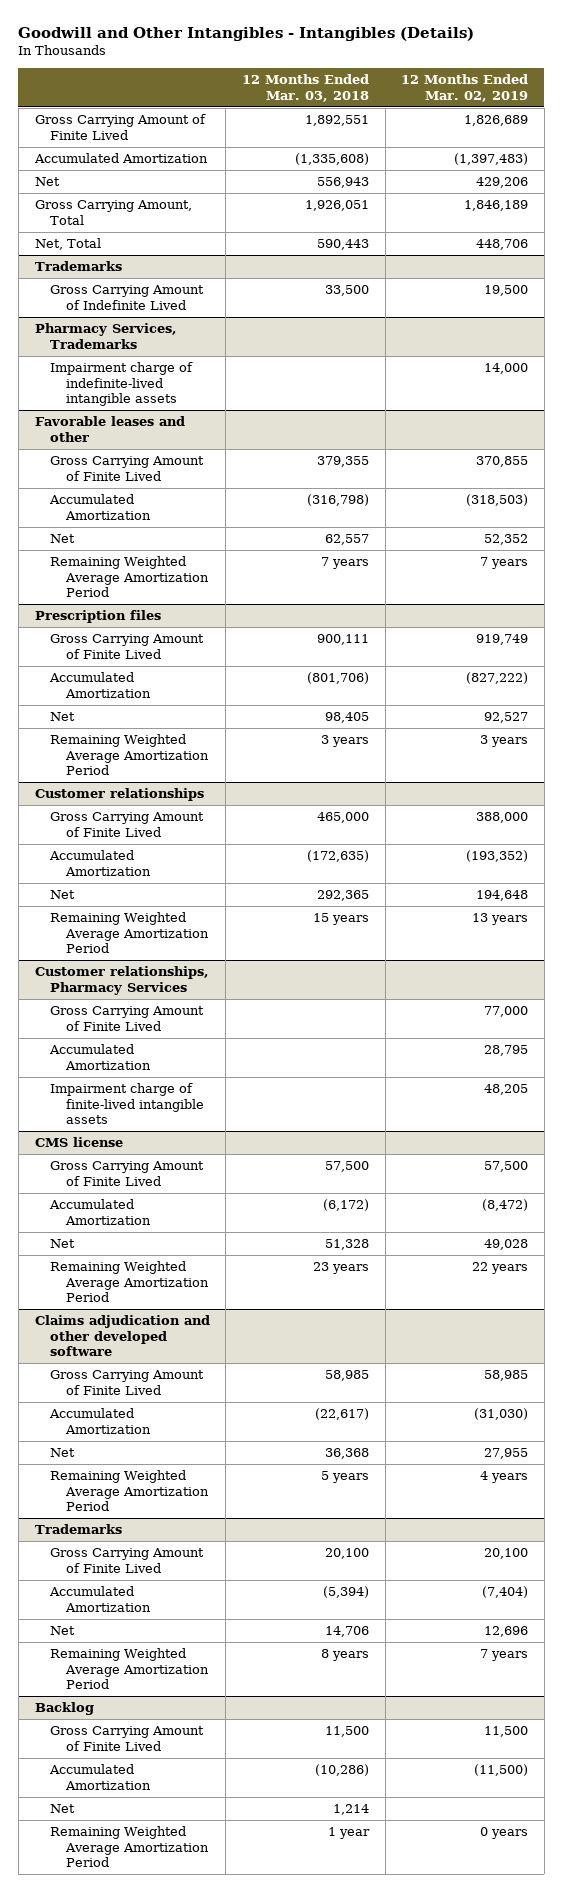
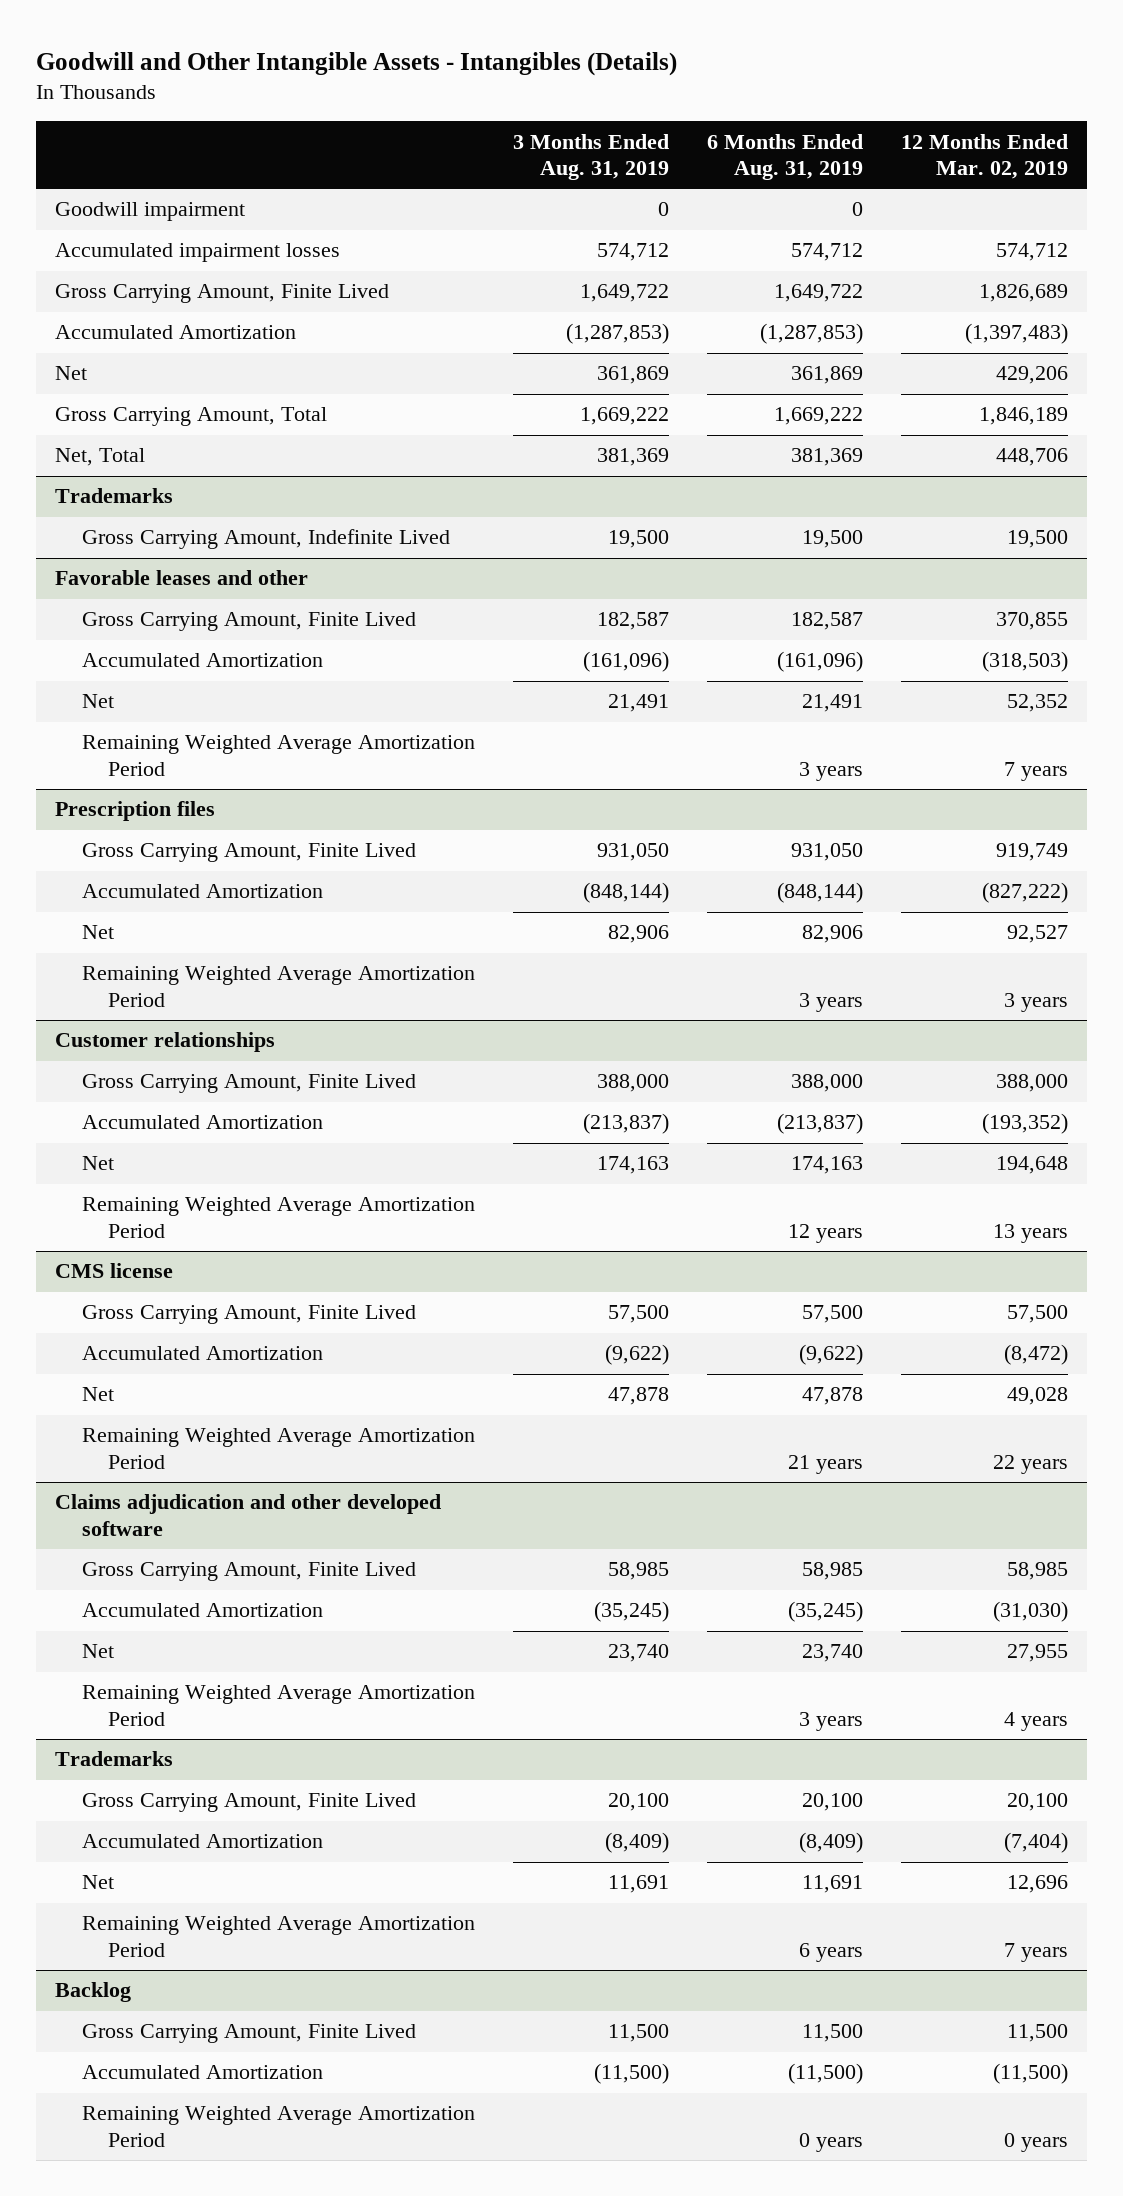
- Goodwill and Other Intangibles - Intangibles (Details)
+ Goodwill and Other Intangible Assets - Intangibles (Details)
- | 12 Months Ended Mar. 03, 2018 | 12 Months Ended Mar. 02, 2019
+ | 3 Months Ended Aug. 31, 2019 | 6 Months Ended Aug. 31, 2019 | 12 Months Ended Mar. 02, 2019
- Gross Carrying Amount of Finite Lived | 1,892,551 | 1,826,689
+ Goodwill impairment | 0 | 0 |
+ Accumulated impairment losses | 574,712 | 574,712 | 574,712
+ Gross Carrying Amount, Finite Lived | 1,649,722 | 1,649,722 | 1,826,689
@ Trademarks
- Gross Carrying Amount of Indefinite Lived | 33,500 | 19,500
- Pharmacy Services, Trademarks
- Impairment charge of indefinite-lived intangible assets | | 14,000
@ Trademarks
+ Gross Carrying Amount, Indefinite Lived | 19,500 | 19,500 | 19,500
@ Favorable leases and other
- Gross Carrying Amount of Finite Lived | 379,355 | 370,855
+ Gross Carrying Amount, Finite Lived | 182,587 | 182,587 | 370,855
@ Prescription files
- Gross Carrying Amount of Finite Lived | 900,111 | 919,749
+ Gross Carrying Amount, Finite Lived | 931,050 | 931,050 | 919,749
@ Customer relationships
- Gross Carrying Amount of Finite Lived | 465,000 | 388,000
+ Gross Carrying Amount, Finite Lived | 388,000 | 388,000 | 388,000
- Customer relationships, Pharmacy Services
- Gross Carrying Amount of Finite Lived | | 77,000
- Accumulated Amortization | | 28,795
- Impairment charge of finite-lived intangible assets | | 48,205
@ CMS license
- Gross Carrying Amount of Finite Lived | 57,500 | 57,500
+ Gross Carrying Amount, Finite Lived | 57,500 | 57,500 | 57,500
@ Claims adjudication and other developed software
- Gross Carrying Amount of Finite Lived | 58,985 | 58,985
+ Gross Carrying Amount, Finite Lived | 58,985 | 58,985 | 58,985
@ Trademarks
- Gross Carrying Amount of Finite Lived | 20,100 | 20,100
+ Gross Carrying Amount, Finite Lived | 20,100 | 20,100 | 20,100
@ Backlog
- Gross Carrying Amount of Finite Lived | 11,500 | 11,500
+ Gross Carrying Amount, Finite Lived | 11,500 | 11,500 | 11,500
- Net | 1,214 |

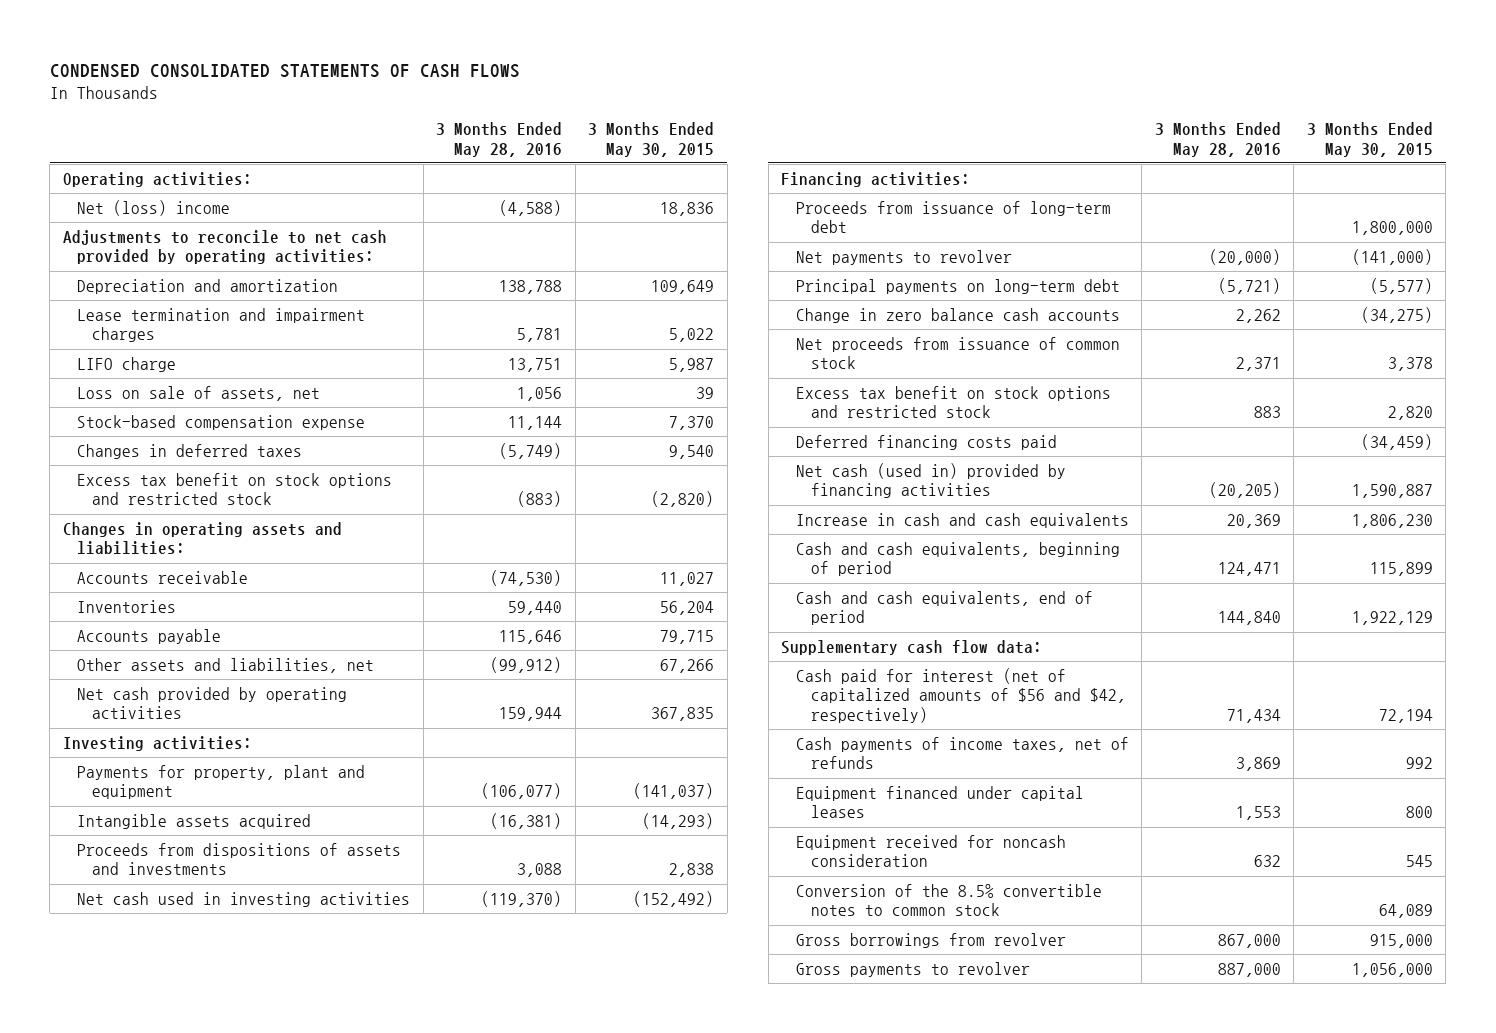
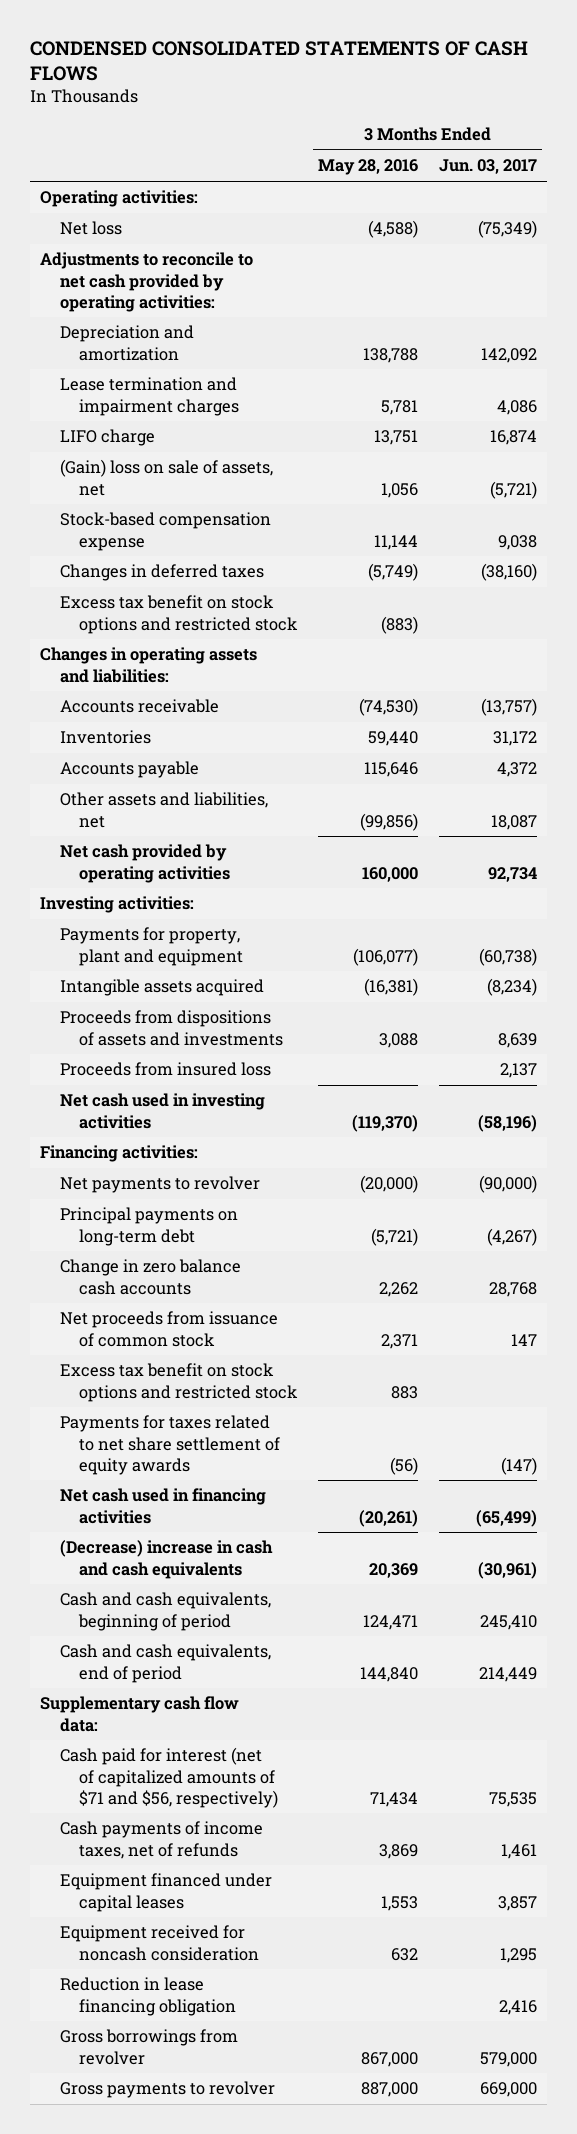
- | 3 Months Ended May 28, 2016 | 3 Months Ended May 30, 2015
+ | 3 Months Ended May 28, 2016 | 3 Months Ended Jun. 03, 2017
- Net (loss) income | (4,588) | 18,836
+ Net loss | (4,588) | (75,349)
- Loss on sale of assets, net | 1,056 | 39
+ (Gain) loss on sale of assets, net | 1,056 | (5,721)
- Other assets and liabilities, net | (99,912) | 67,266
- Net cash provided by operating activities | 159,944 | 367,835
+ Other assets and liabilities, net | (99,856) | 18,087
+ Net cash provided by operating activities | 160,000 | 92,734
+ Proceeds from insured loss | | 2,137
- Proceeds from issuance of long-term debt | | 1,800,000
- Deferred financing costs paid | | (34,459)
- Net cash (used in) provided by financing activities | (20,205) | 1,590,887
- Increase in cash and cash equivalents | 20,369 | 1,806,230
+ Payments for taxes related to net share settlement of equity awards | (56) | (147)
+ Net cash used in financing activities | (20,261) | (65,499)
+ (Decrease) increase in cash and cash equivalents | 20,369 | (30,961)
- Cash paid for interest (net of capitalized amounts of $56 and $42, respectively) | 71,434 | 72,194
+ Cash paid for interest (net of capitalized amounts of $71 and $56, respectively) | 71,434 | 75,535
- Conversion of the 8.5% convertible notes to common stock | | 64,089
+ Reduction in lease financing obligation | | 2,416

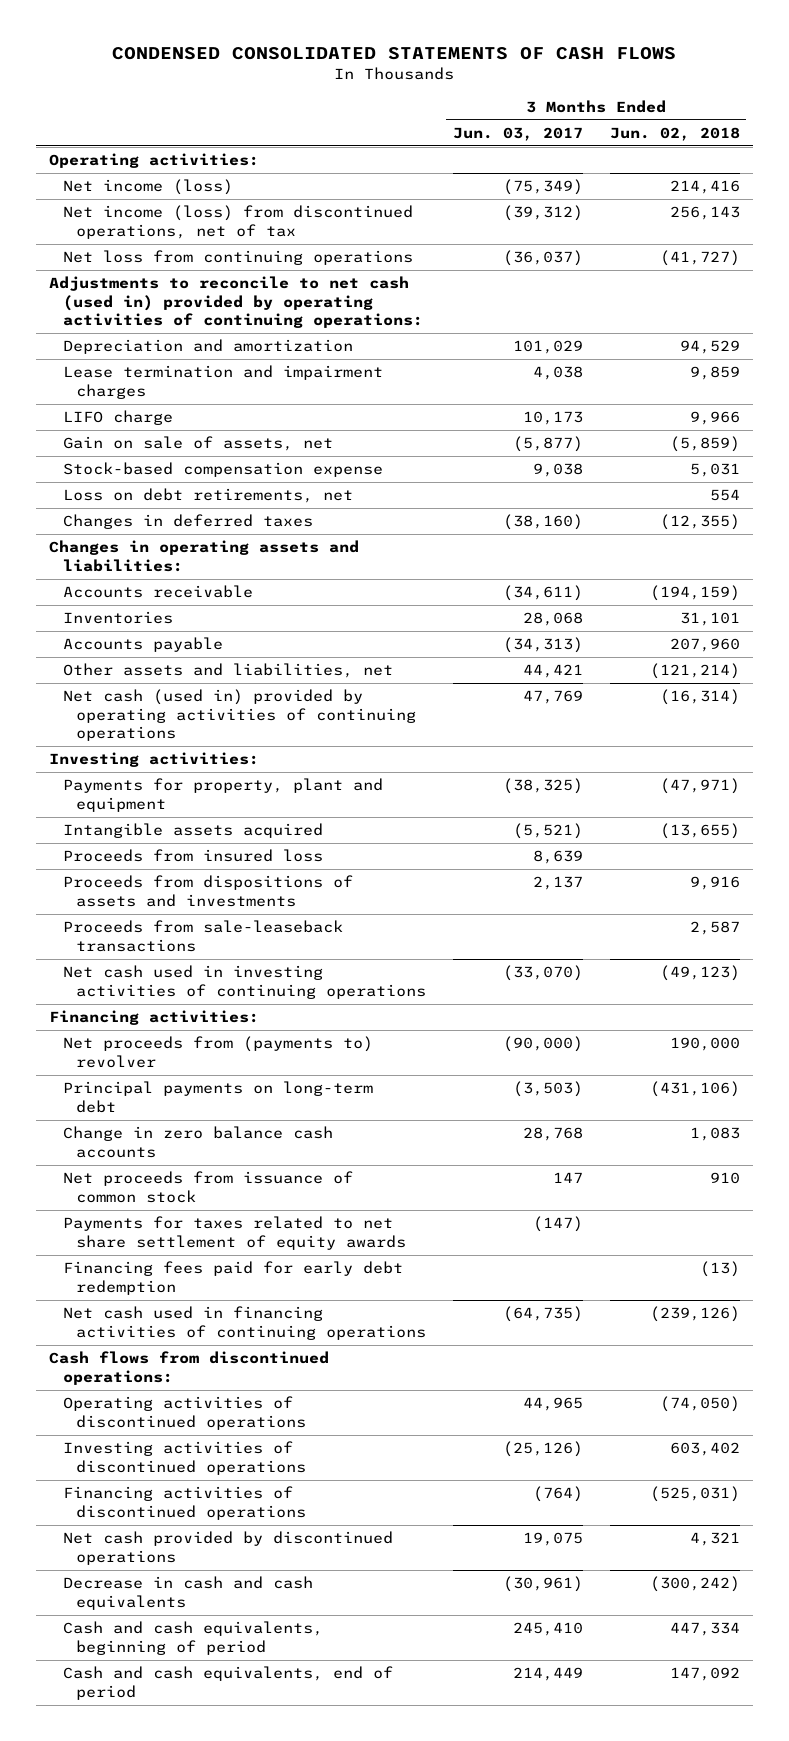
- | 3 Months Ended May 28, 2016 | 3 Months Ended Jun. 03, 2017
+ | 3 Months Ended Jun. 03, 2017 | 3 Months Ended Jun. 02, 2018
- Net loss | (4,588) | (75,349)
- Adjustments to reconcile to net cash provided by operating activities:
- Depreciation and amortization | 138,788 | 142,092
- Lease termination and impairment charges | 5,781 | 4,086
- LIFO charge | 13,751 | 16,874
- (Gain) loss on sale of assets, net | 1,056 | (5,721)
+ Net income (loss) | (75,349) | 214,416
+ Net income (loss) from discontinued operations, net of tax | (39,312) | 256,143
+ Net loss from continuing operations | (36,037) | (41,727)
+ Adjustments to reconcile to net cash (used in) provided by operating activities of continuing operations:
+ Depreciation and amortization | 101,029 | 94,529
+ Lease termination and impairment charges | 4,038 | 9,859
+ LIFO charge | 10,173 | 9,966
+ Gain on sale of assets, net | (5,877) | (5,859)
+ Loss on debt retirements, net | | 554
- Excess tax benefit on stock options and restricted stock | (883) |
- Accounts receivable | (74,530) | (13,757)
- Inventories | 59,440 | 31,172
- Accounts payable | 115,646 | 4,372
- Other assets and liabilities, net | (99,856) | 18,087
- Net cash provided by operating activities | 160,000 | 92,734
+ Accounts receivable | (34,611) | (194,159)
+ Inventories | 28,068 | 31,101
+ Accounts payable | (34,313) | 207,960
+ Other assets and liabilities, net | 44,421 | (121,214)
+ Net cash (used in) provided by operating activities of continuing operations | 47,769 | (16,314)
- Payments for property, plant and equipment | (106,077) | (60,738)
- Intangible assets acquired | (16,381) | (8,234)
- Proceeds from dispositions of assets and investments | 3,088 | 8,639
- Proceeds from insured loss | | 2,137
- Net cash used in investing activities | (119,370) | (58,196)
+ Payments for property, plant and equipment | (38,325) | (47,971)
+ Intangible assets acquired | (5,521) | (13,655)
+ Proceeds from insured loss | 8,639 |
+ Proceeds from dispositions of assets and investments | 2,137 | 9,916
+ Proceeds from sale-leaseback transactions | | 2,587
+ Net cash used in investing activities of continuing operations | (33,070) | (49,123)
- Net payments to revolver | (20,000) | (90,000)
- Principal payments on long-term debt | (5,721) | (4,267)
+ Net proceeds from (payments to) revolver | (90,000) | 190,000
+ Principal payments on long-term debt | (3,503) | (431,106)
- Excess tax benefit on stock options and restricted stock | 883 |
- Net cash used in financing activities | (20,261) | (65,499)
- (Decrease) increase in cash and cash equivalents | 20,369 | (30,961)
+ Financing fees paid for early debt redemption | | (13)
+ Net cash used in financing activities of continuing operations | (64,735) | (239,126)
+ Cash flows from discontinued operations:
+ Operating activities of discontinued operations | 44,965 | (74,050)
+ Investing activities of discontinued operations | (25,126) | 603,402
+ Financing activities of discontinued operations | (764) | (525,031)
+ Net cash provided by discontinued operations | 19,075 | 4,321
+ Decrease in cash and cash equivalents | (30,961) | (300,242)
- Supplementary cash flow data:
- Cash paid for interest (net of capitalized amounts of $71 and $56, respectively) | 71,434 | 75,535
- Cash payments of income taxes, net of refunds | 3,869 | 1,461
- Equipment financed under capital leases | 1,553 | 3,857
- Equipment received for noncash consideration | 632 | 1,295
- Reduction in lease financing obligation | | 2,416
- Gross borrowings from revolver | 867,000 | 579,000
- Gross payments to revolver | 887,000 | 669,000

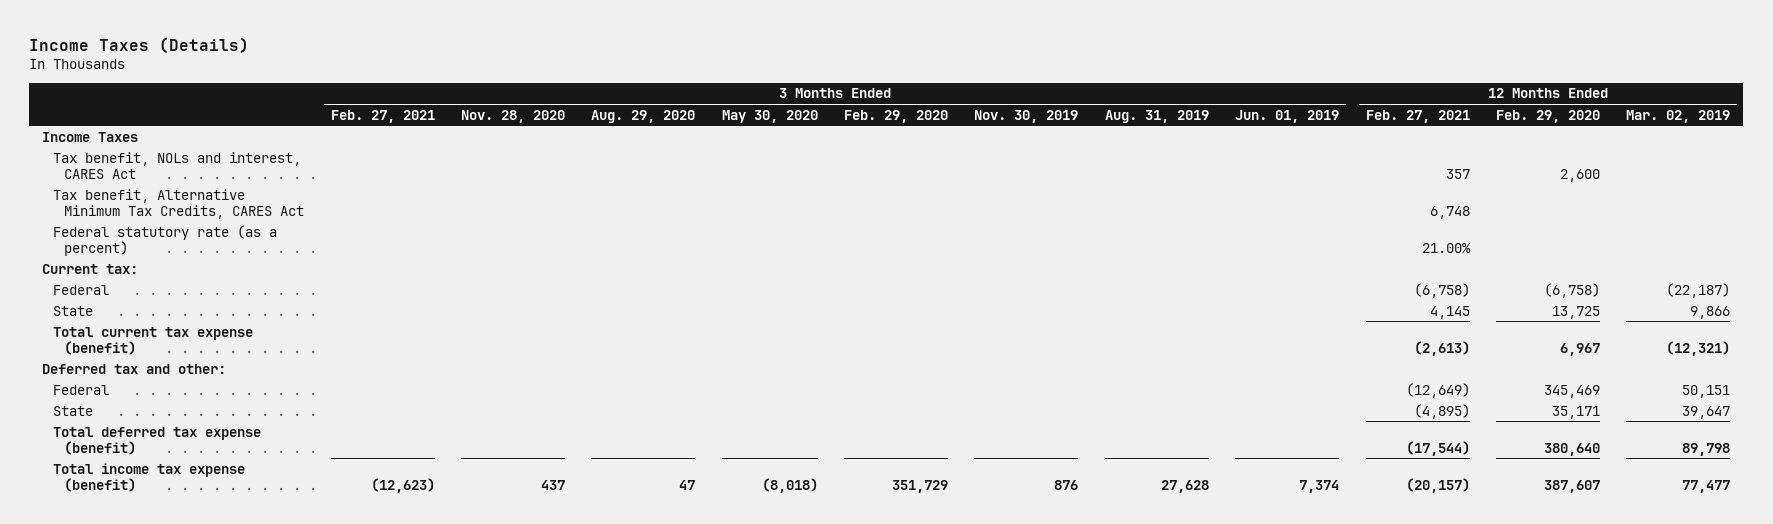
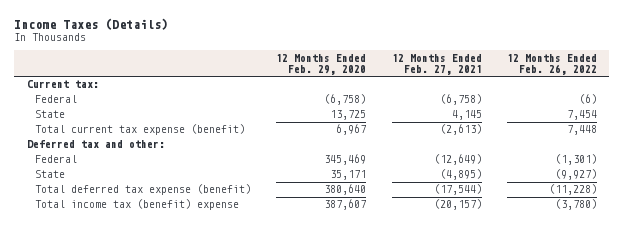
- | 3 Months Ended Feb. 27, 2021 | 3 Months Ended Nov. 28, 2020 | 3 Months Ended Aug. 29, 2020 | 3 Months Ended May 30, 2020 | 3 Months Ended Feb. 29, 2020 | 3 Months Ended Nov. 30, 2019 | 3 Months Ended Aug. 31, 2019 | 3 Months Ended Jun. 01, 2019 | 12 Months Ended Feb. 27, 2021 | 12 Months Ended Feb. 29, 2020 | 12 Months Ended Mar. 02, 2019
+ | 12 Months Ended Feb. 29, 2020 | 12 Months Ended Feb. 27, 2021 | 12 Months Ended Feb. 26, 2022
- Income Taxes
- Tax benefit, NOLs and interest, CARES Act | | | | | | | | | 357 | 2,600 |
- Tax benefit, Alternative Minimum Tax Credits, CARES Act | | | | | | | | | 6,748 | |
- Federal statutory rate (as a percent) | | | | | | | | | 21.00% | |
- Total income tax expense (benefit) | (12,623) | 437 | 47 | (8,018) | 351,729 | 876 | 27,628 | 7,374 | (20,157) | 387,607 | 77,477
+ Total income tax (benefit) expense | 387,607 | (20,157) | (3,780)

